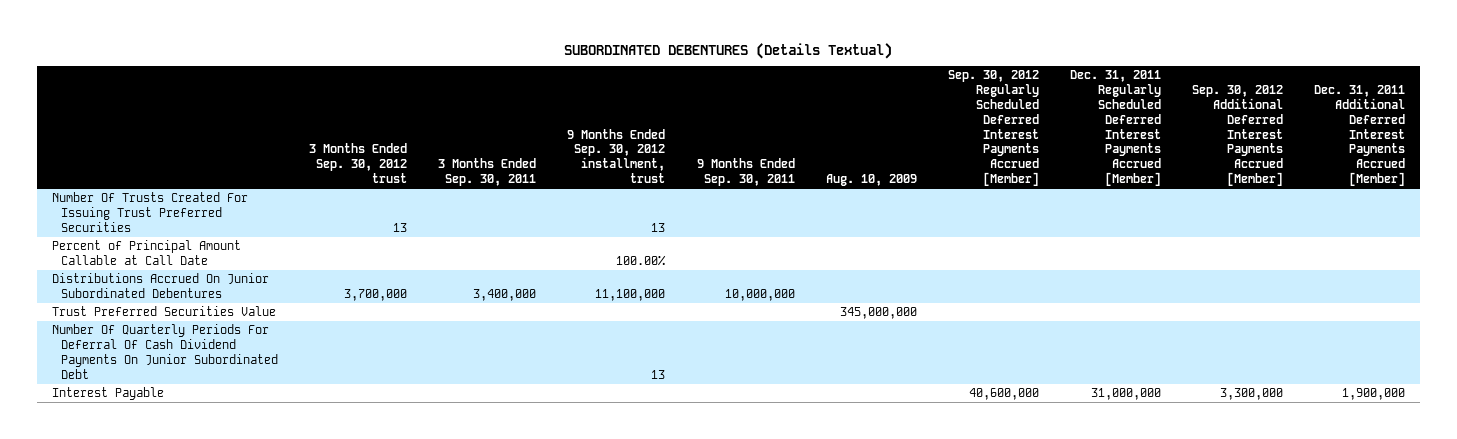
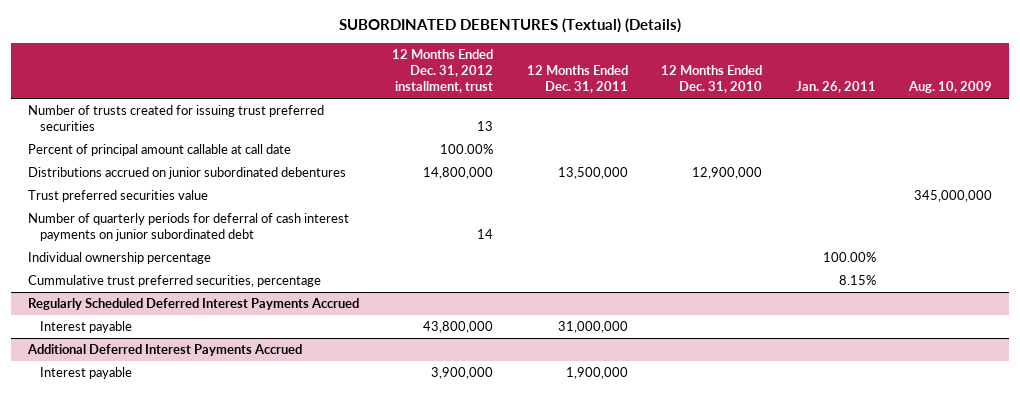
- SUBORDINATED DEBENTURES (Details Textual)
+ SUBORDINATED DEBENTURES (Textual) (Details)
- | 3 Months Ended Sep. 30, 2012 trust | 3 Months Ended Sep. 30, 2011 | 9 Months Ended Sep. 30, 2012 installment, trust | 9 Months Ended Sep. 30, 2011 | Aug. 10, 2009 | Sep. 30, 2012 Regularly Scheduled Deferred Interest Payments Accrued [Member] | Dec. 31, 2011 Regularly Scheduled Deferred Interest Payments Accrued [Member] | Sep. 30, 2012 Additional Deferred Interest Payments Accrued [Member] | Dec. 31, 2011 Additional Deferred Interest Payments Accrued [Member]
+ | 12 Months Ended Dec. 31, 2012 installment, trust | 12 Months Ended Dec. 31, 2011 | 12 Months Ended Dec. 31, 2010 | Jan. 26, 2011 | Aug. 10, 2009
- Number Of Trusts Created For Issuing Trust Preferred Securities | 13 | | 13 | | | | | |
- Percent of Principal Amount Callable at Call Date | | | 100.00% | | | | | |
- Distributions Accrued On Junior Subordinated Debentures | 3,700,000 | 3,400,000 | 11,100,000 | 10,000,000 | | | | |
- Trust Preferred Securities Value | | | | | 345,000,000 | | | |
- Number Of Quarterly Periods For Deferral Of Cash Dividend Payments On Junior Subordinated Debt | | | 13 | | | | | |
- Interest Payable | | | | | | 40,600,000 | 31,000,000 | 3,300,000 | 1,900,000
+ Number of trusts created for issuing trust preferred securities | 13 | | | |
+ Percent of principal amount callable at call date | 100.00% | | | |
+ Distributions accrued on junior subordinated debentures | 14,800,000 | 13,500,000 | 12,900,000 | |
+ Trust preferred securities value | | | | | 345,000,000
+ Number of quarterly periods for deferral of cash interest payments on junior subordinated debt | 14 | | | |
+ Individual ownership percentage | | | | 100.00% |
+ Cummulative trust preferred securities, percentage | | | | 8.15% |
+ Regularly Scheduled Deferred Interest Payments Accrued
+ Interest payable | 43,800,000 | 31,000,000 | | |
+ Additional Deferred Interest Payments Accrued
+ Interest payable | 3,900,000 | 1,900,000 | | |

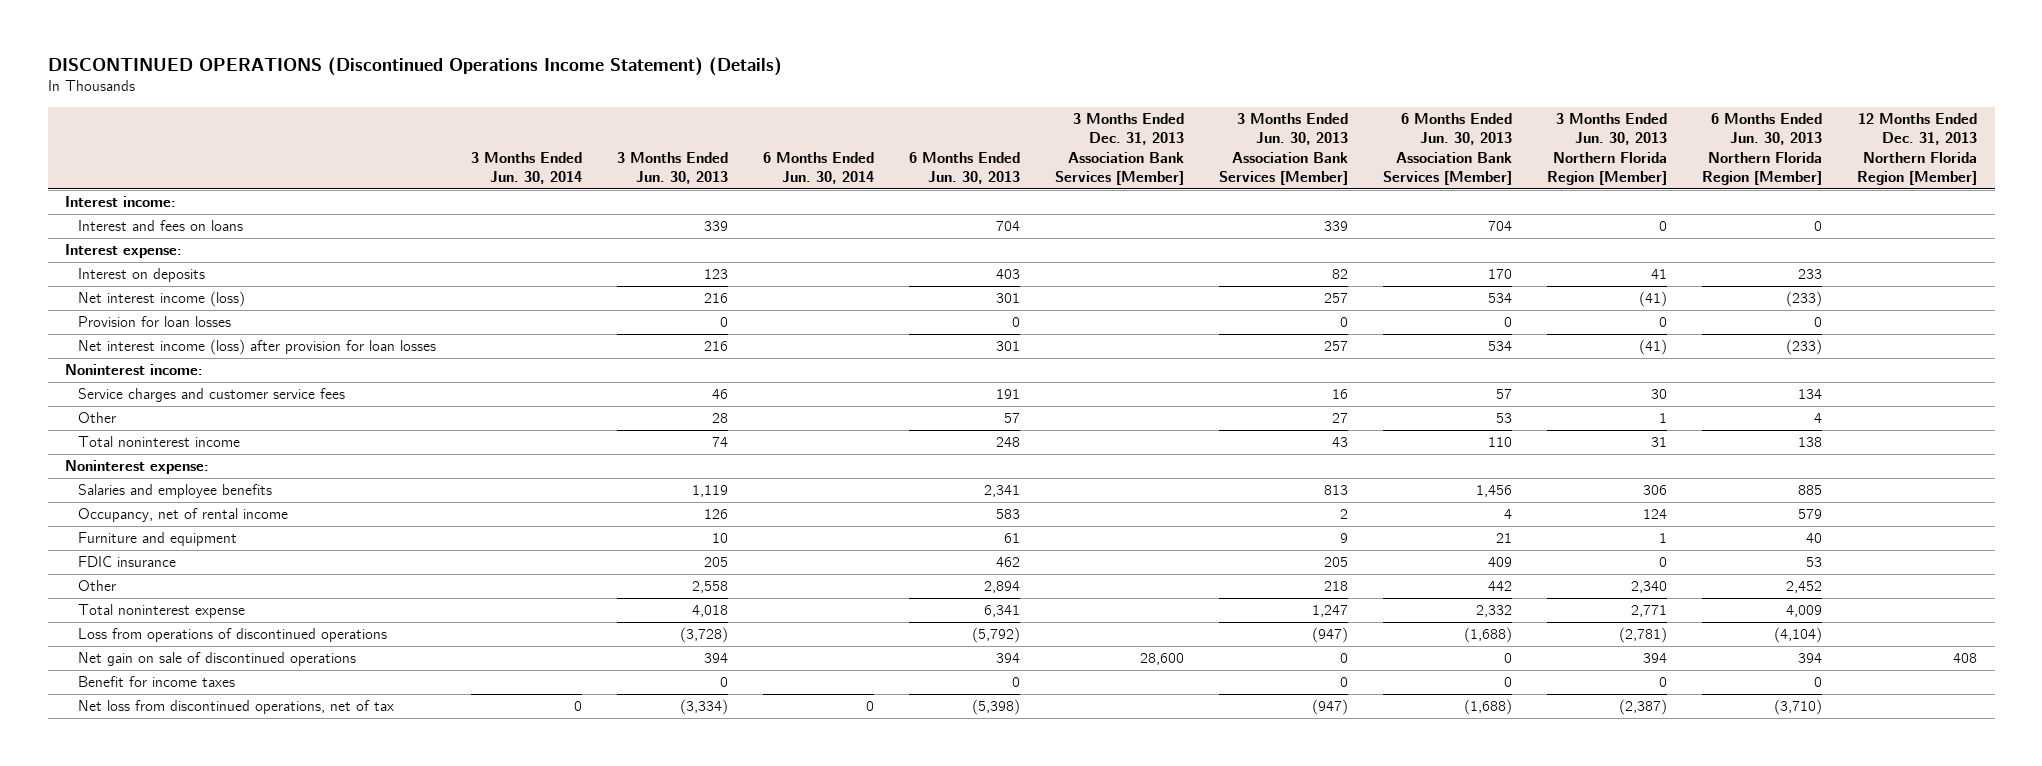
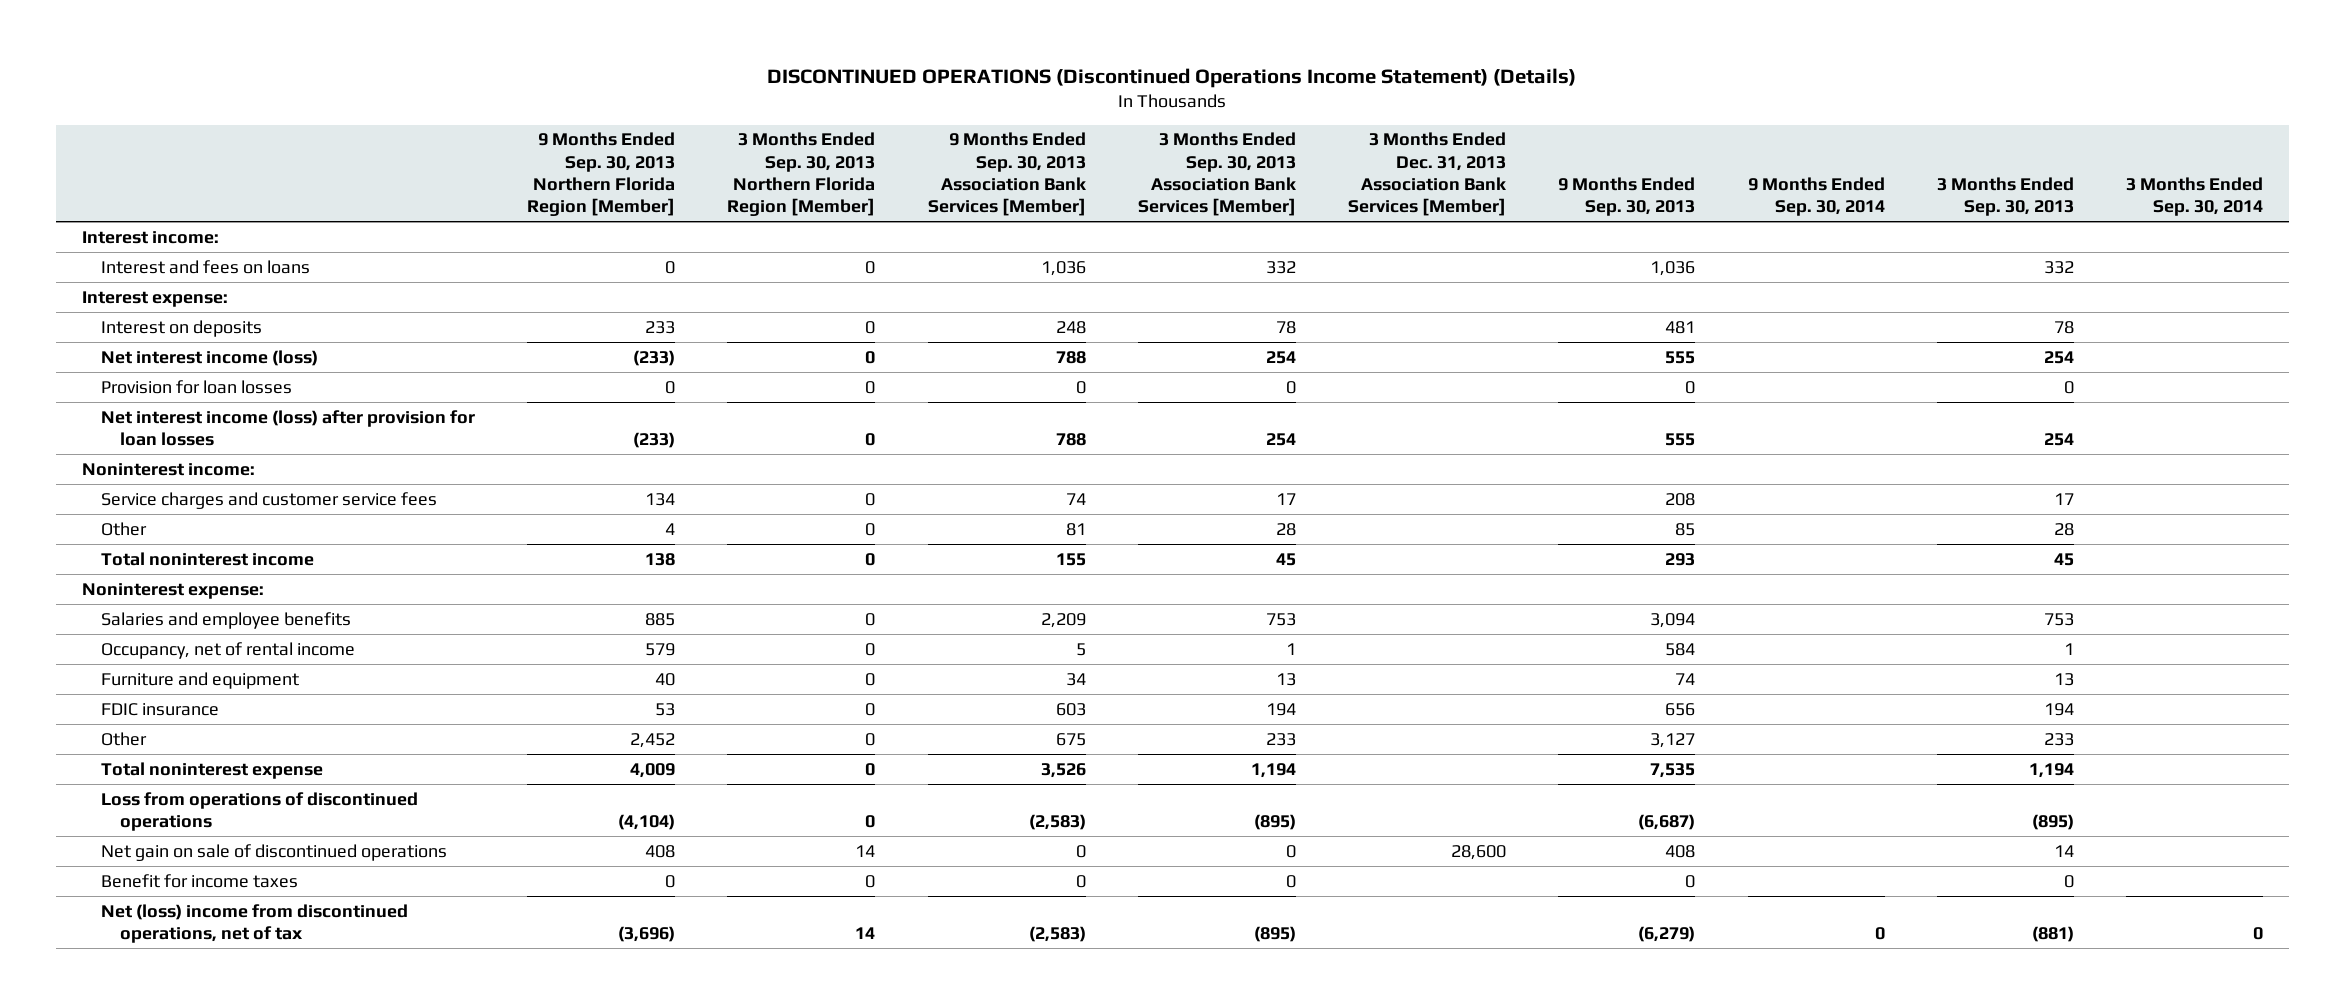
- | 3 Months Ended Jun. 30, 2014 | 3 Months Ended Jun. 30, 2013 | 6 Months Ended Jun. 30, 2014 | 6 Months Ended Jun. 30, 2013 | 3 Months Ended Dec. 31, 2013 Association Bank Services [Member] | 3 Months Ended Jun. 30, 2013 Association Bank Services [Member] | 6 Months Ended Jun. 30, 2013 Association Bank Services [Member] | 3 Months Ended Jun. 30, 2013 Northern Florida Region [Member] | 6 Months Ended Jun. 30, 2013 Northern Florida Region [Member] | 12 Months Ended Dec. 31, 2013 Northern Florida Region [Member]
+ | 9 Months Ended Sep. 30, 2013 Northern Florida Region [Member] | 3 Months Ended Sep. 30, 2013 Northern Florida Region [Member] | 9 Months Ended Sep. 30, 2013 Association Bank Services [Member] | 3 Months Ended Sep. 30, 2013 Association Bank Services [Member] | 3 Months Ended Dec. 31, 2013 Association Bank Services [Member] | 9 Months Ended Sep. 30, 2013 | 9 Months Ended Sep. 30, 2014 | 3 Months Ended Sep. 30, 2013 | 3 Months Ended Sep. 30, 2014
- Net loss from discontinued operations, net of tax | 0 | (3,334) | 0 | (5,398) | | (947) | (1,688) | (2,387) | (3,710) |
+ Net (loss) income from discontinued operations, net of tax | (3,696) | 14 | (2,583) | (895) | | (6,279) | 0 | (881) | 0

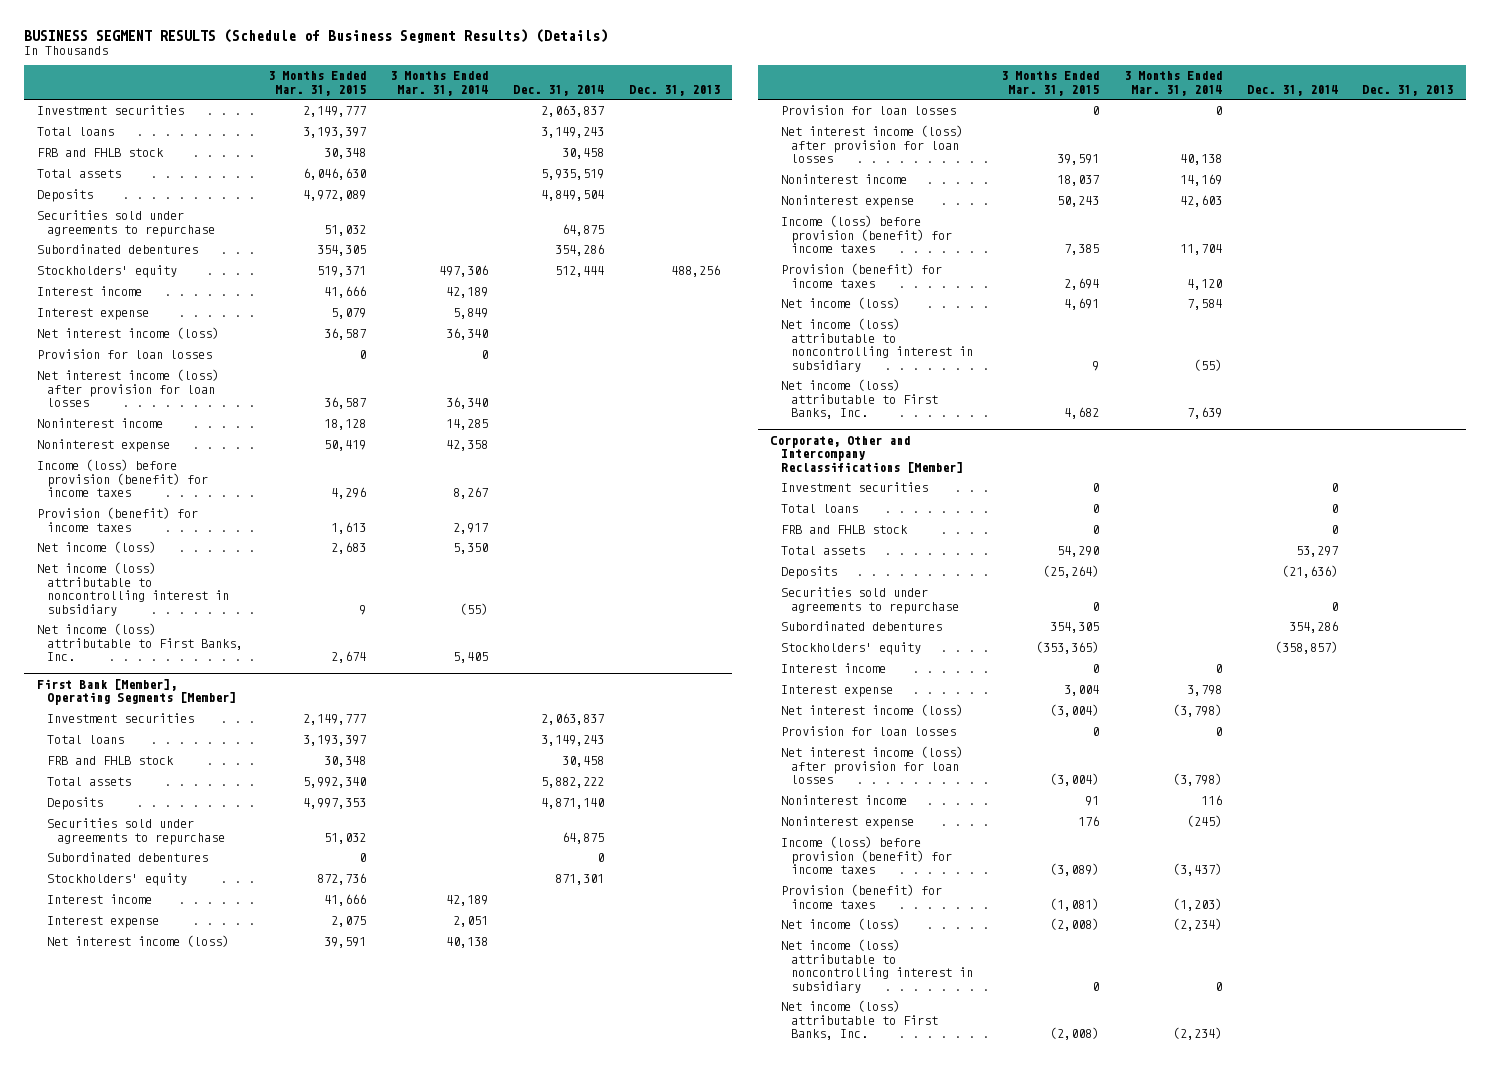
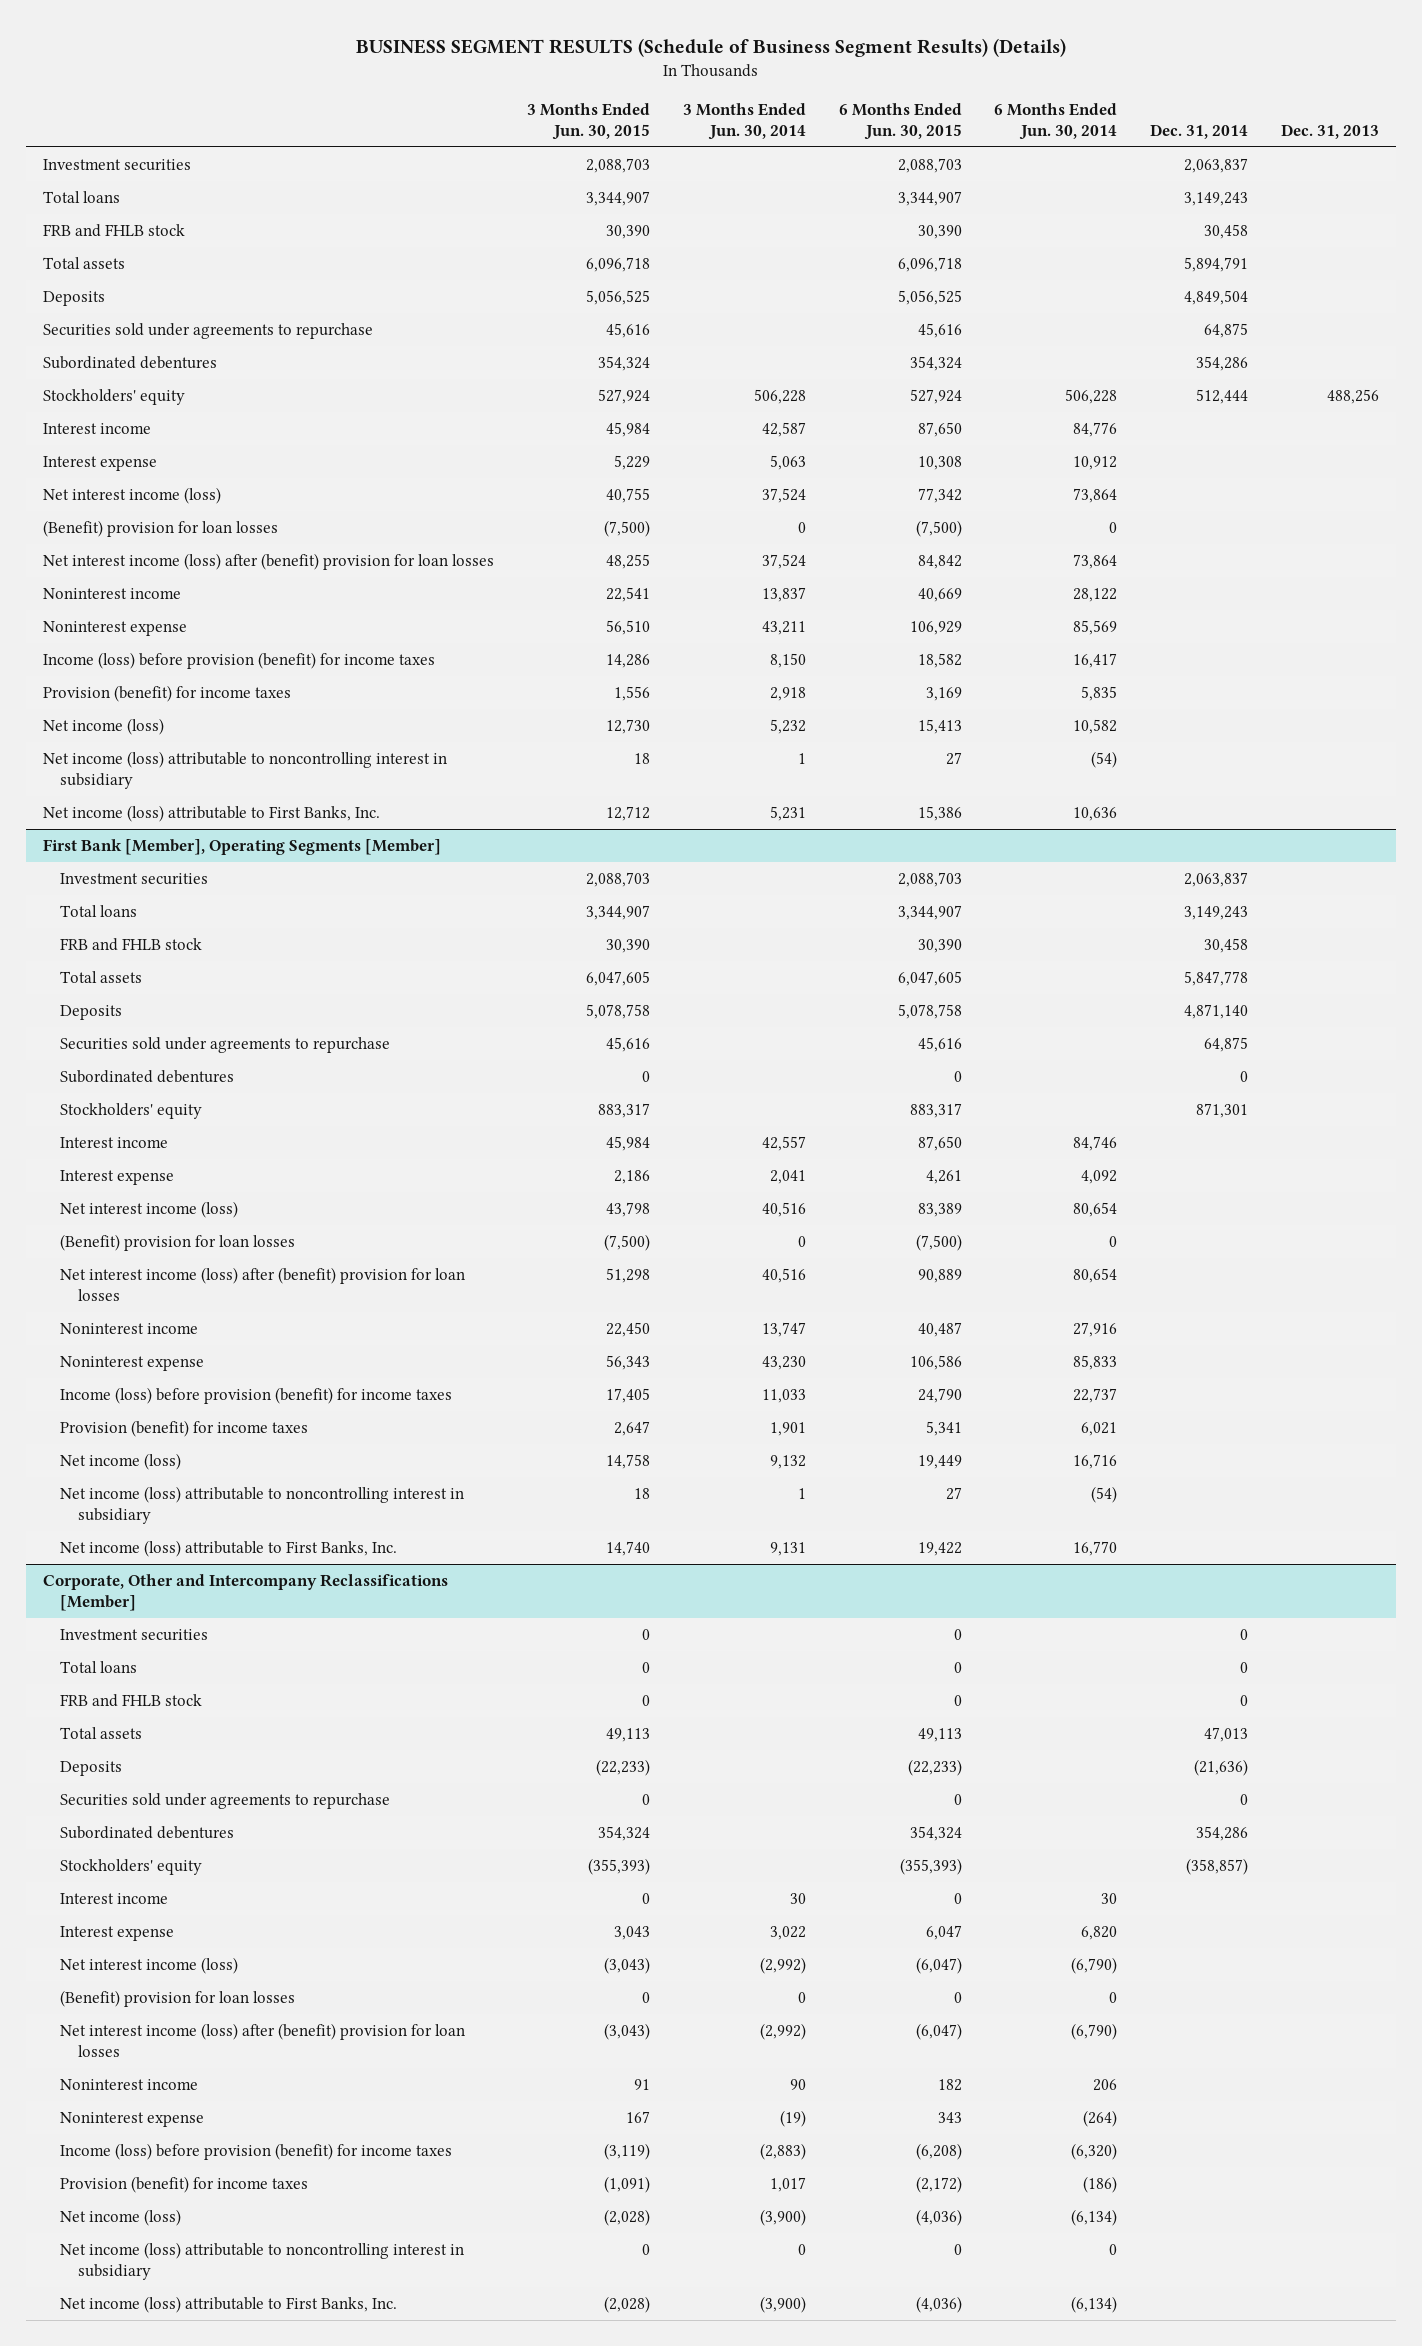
- | 3 Months Ended Mar. 31, 2015 | 3 Months Ended Mar. 31, 2014 | Dec. 31, 2014 | Dec. 31, 2013
+ | 3 Months Ended Jun. 30, 2015 | 3 Months Ended Jun. 30, 2014 | 6 Months Ended Jun. 30, 2015 | 6 Months Ended Jun. 30, 2014 | Dec. 31, 2014 | Dec. 31, 2013
- Total assets | 6,046,630 | | 5,935,519 |
+ Total assets | 6,096,718 | | 6,096,718 | | 5,894,791 |
- Provision for loan losses | 0 | 0 | |
- Net interest income (loss) after provision for loan losses | 36,587 | 36,340 | |
+ (Benefit) provision for loan losses | (7,500) | 0 | (7,500) | 0 | |
+ Net interest income (loss) after (benefit) provision for loan losses | 48,255 | 37,524 | 84,842 | 73,864 | |
@ First Bank [Member], Operating Segments [Member]
- Total assets | 5,992,340 | | 5,882,222 |
+ Total assets | 6,047,605 | | 6,047,605 | | 5,847,778 |
- Provision for loan losses | 0 | 0 | |
- Net interest income (loss) after provision for loan losses | 39,591 | 40,138 | |
+ (Benefit) provision for loan losses | (7,500) | 0 | (7,500) | 0 | |
+ Net interest income (loss) after (benefit) provision for loan losses | 51,298 | 40,516 | 90,889 | 80,654 | |
@ Corporate, Other and Intercompany Reclassifications [Member]
- Total assets | 54,290 | | 53,297 |
+ Total assets | 49,113 | | 49,113 | | 47,013 |
- Provision for loan losses | 0 | 0 | |
- Net interest income (loss) after provision for loan losses | (3,004) | (3,798) | |
+ (Benefit) provision for loan losses | 0 | 0 | 0 | 0 | |
+ Net interest income (loss) after (benefit) provision for loan losses | (3,043) | (2,992) | (6,047) | (6,790) | |

